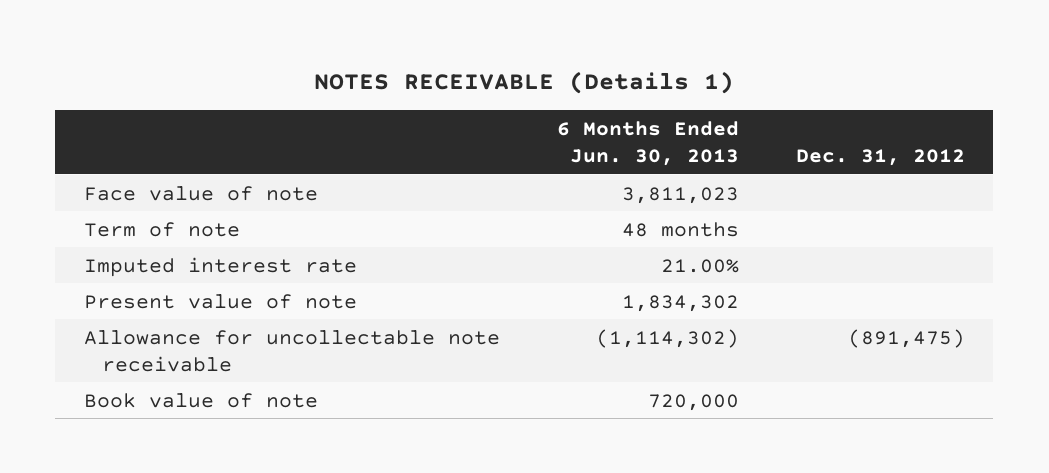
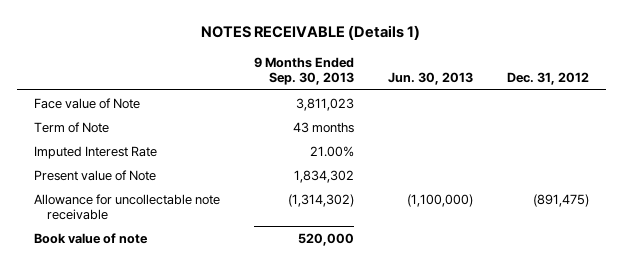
- | 6 Months Ended Jun. 30, 2013 | Dec. 31, 2012
+ | 9 Months Ended Sep. 30, 2013 | Jun. 30, 2013 | Dec. 31, 2012
- Face value of note | 3,811,023 |
- Term of note | 48 months |
- Imputed interest rate | 21.00% |
- Present value of note | 1,834,302 |
+ Face value of Note | 3,811,023 | |
+ Term of Note | 43 months | |
+ Imputed Interest Rate | 21.00% | |
+ Present value of Note | 1,834,302 | |

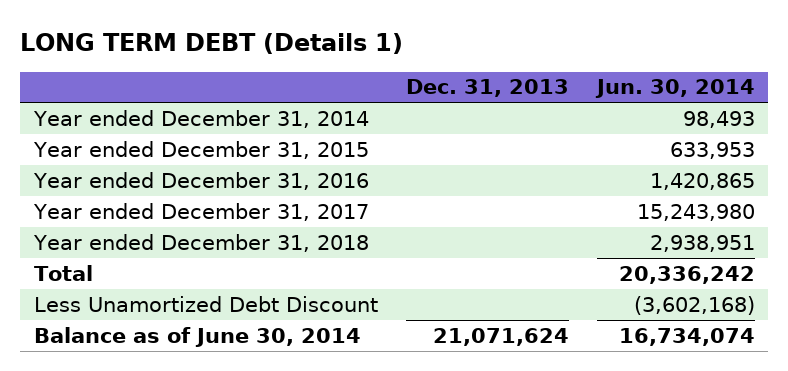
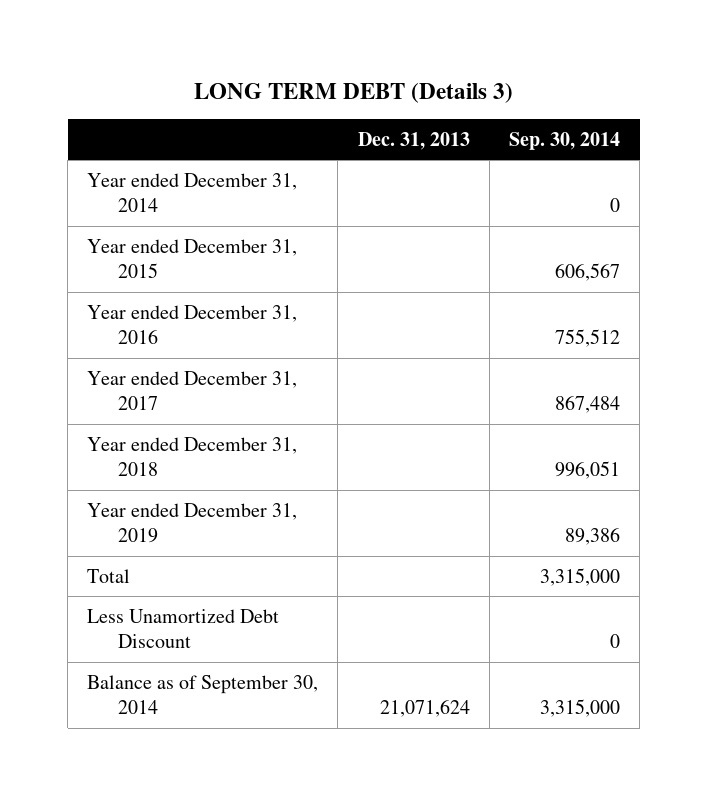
- LONG TERM DEBT (Details 1)
+ LONG TERM DEBT (Details 3)
- | Dec. 31, 2013 | Jun. 30, 2014
+ | Dec. 31, 2013 | Sep. 30, 2014
+ Year ended December 31, 2019 | | 89,386
- Balance as of June 30, 2014 | 21,071,624 | 16,734,074
+ Balance as of September 30, 2014 | 21,071,624 | 3,315,000

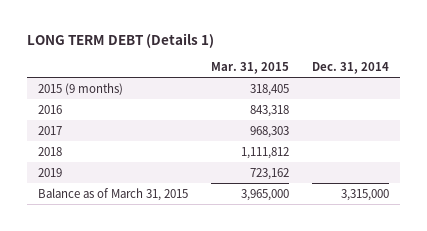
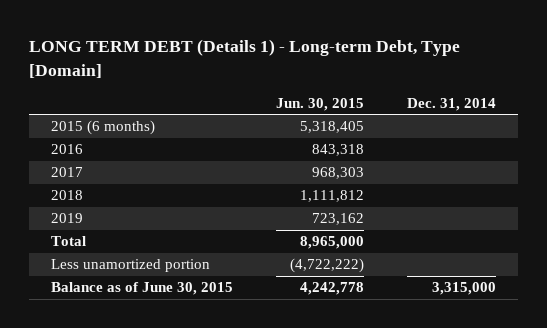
- LONG TERM DEBT (Details 1)
+ LONG TERM DEBT (Details 1) - Long-term Debt, Type [Domain]
- | Mar. 31, 2015 | Dec. 31, 2014
+ | Jun. 30, 2015 | Dec. 31, 2014
- 2015 (9 months) | 318,405 |
+ 2015 (6 months) | 5,318,405 |
- Balance as of March 31, 2015 | 3,965,000 | 3,315,000
+ Total | 8,965,000 |
+ Less unamortized portion | (4,722,222) |
+ Balance as of June 30, 2015 | 4,242,778 | 3,315,000

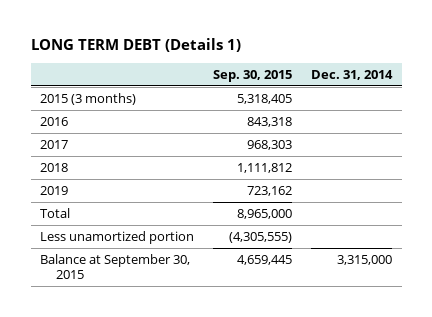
- LONG TERM DEBT (Details 1) - Long-term Debt, Type [Domain]
+ LONG TERM DEBT (Details 1)
- | Jun. 30, 2015 | Dec. 31, 2014
+ | Sep. 30, 2015 | Dec. 31, 2014
- 2015 (6 months) | 5,318,405 |
+ 2015 (3 months) | 5,318,405 |
- Balance as of June 30, 2015 | 4,242,778 | 3,315,000
+ Balance at September 30, 2015 | 4,659,445 | 3,315,000

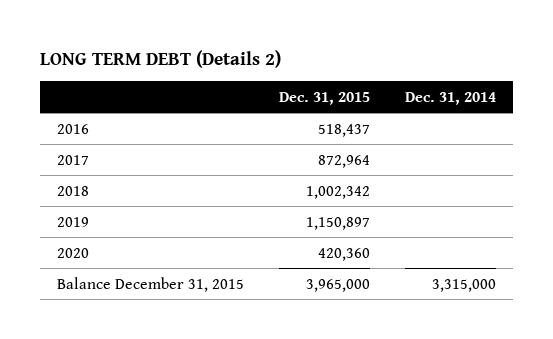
- LONG TERM DEBT (Details 1)
+ LONG TERM DEBT (Details 2)
- | Sep. 30, 2015 | Dec. 31, 2014
+ | Dec. 31, 2015 | Dec. 31, 2014
- 2015 (3 months) | 5,318,405 |
- Total | 8,965,000 |
- Less unamortized portion | (4,305,555) |
- Balance at September 30, 2015 | 4,659,445 | 3,315,000
+ 2020 | 420,360 |
+ Balance December 31, 2015 | 3,965,000 | 3,315,000

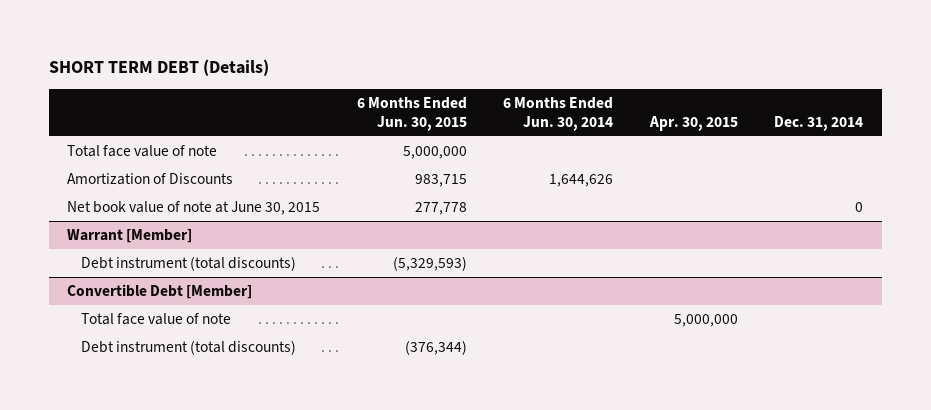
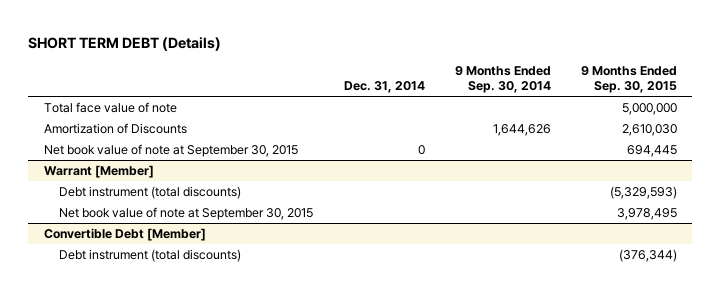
- | 6 Months Ended Jun. 30, 2015 | 6 Months Ended Jun. 30, 2014 | Apr. 30, 2015 | Dec. 31, 2014
+ | Dec. 31, 2014 | 9 Months Ended Sep. 30, 2014 | 9 Months Ended Sep. 30, 2015
- Net book value of note at June 30, 2015 | 277,778 | | | 0
+ Net book value of note at September 30, 2015 | 0 | | 694,445
@ Warrant [Member]
+ Net book value of note at September 30, 2015 | | | 3,978,495
@ Convertible Debt [Member]
- Total face value of note | | | 5,000,000 |

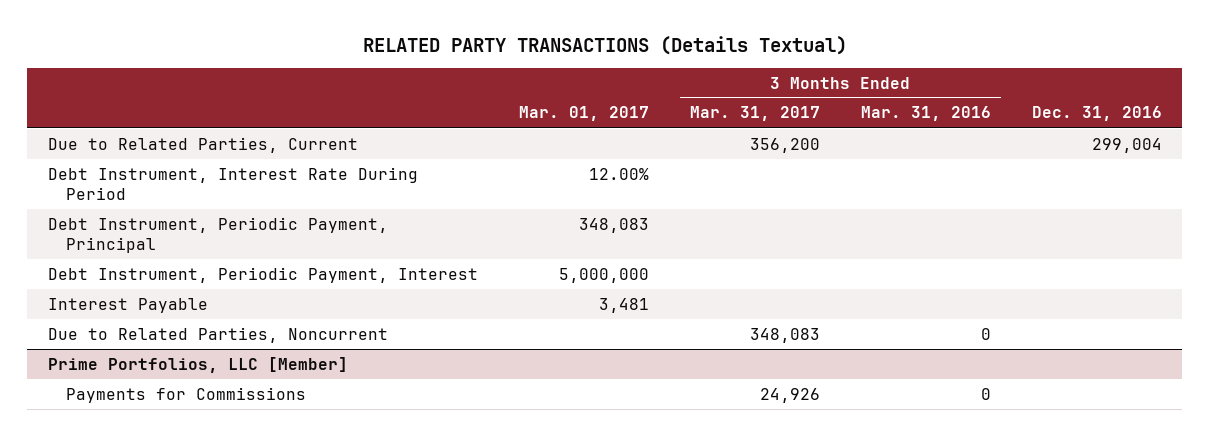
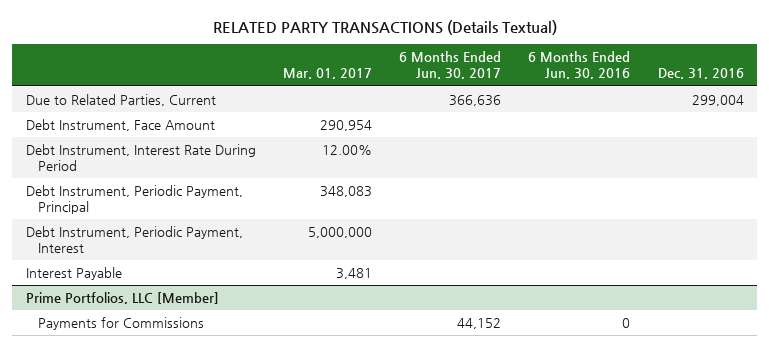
- | Mar. 01, 2017 | 3 Months Ended Mar. 31, 2017 | 3 Months Ended Mar. 31, 2016 | Dec. 31, 2016
+ | Mar. 01, 2017 | 6 Months Ended Jun. 30, 2017 | 6 Months Ended Jun. 30, 2016 | Dec. 31, 2016
+ Debt Instrument, Face Amount | 290,954 | | |
- Due to Related Parties, Noncurrent | | 348,083 | 0 |

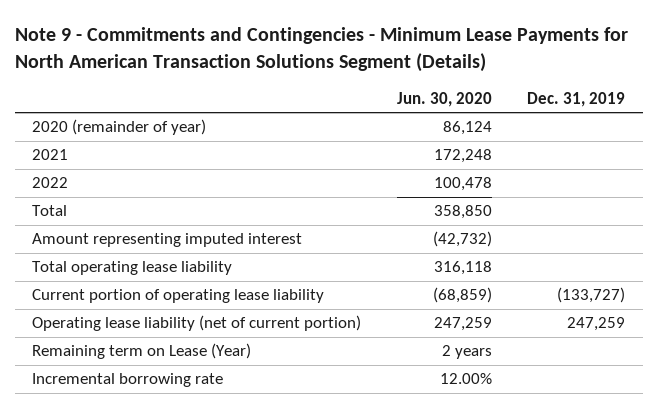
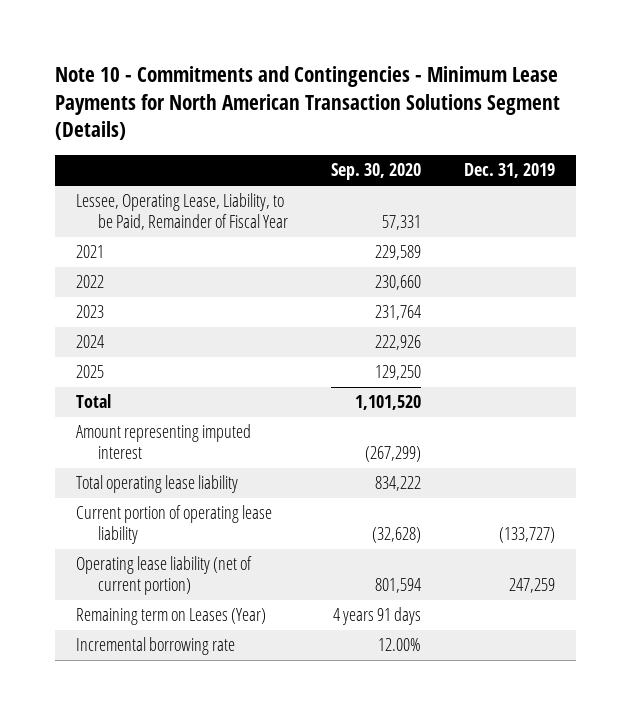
- Note 9 - Commitments and Contingencies - Minimum Lease Payments for North American Transaction Solutions Segment (Details)
+ Note 10 - Commitments and Contingencies - Minimum Lease Payments for North American Transaction Solutions Segment (Details)
- | Jun. 30, 2020 | Dec. 31, 2019
+ | Sep. 30, 2020 | Dec. 31, 2019
- 2020 (remainder of year) | 86,124 |
+ Lessee, Operating Lease, Liability, to be Paid, Remainder of Fiscal Year | 57,331 |
+ 2023 | 231,764 |
+ 2024 | 222,926 |
+ 2025 | 129,250 |
- Remaining term on Lease (Year) | 2 years |
+ Remaining term on Leases (Year) | 4 years 91 days |

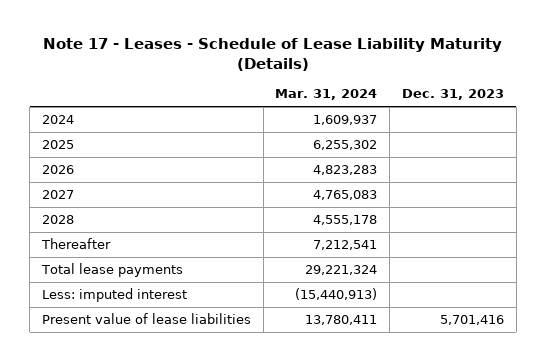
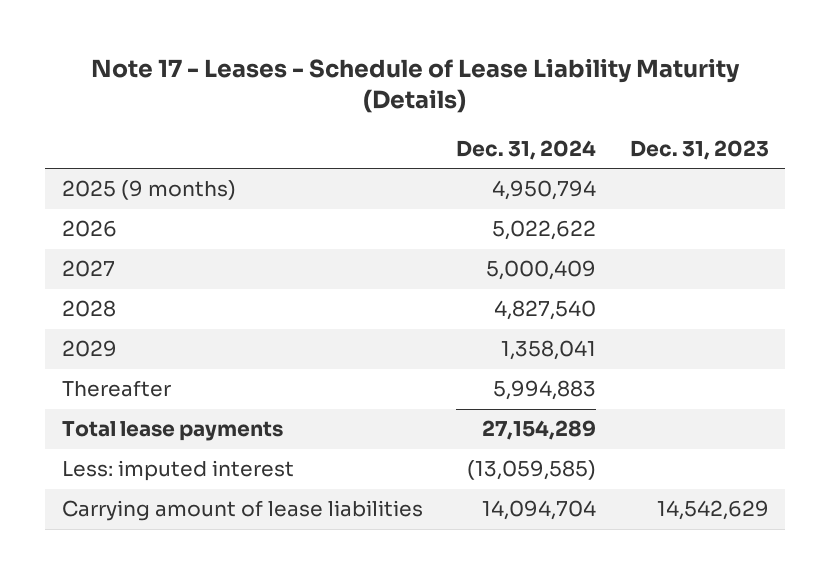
- | Mar. 31, 2024 | Dec. 31, 2023
+ | Dec. 31, 2024 | Dec. 31, 2023
- 2024 | 1,609,937 |
- 2025 | 6,255,302 |
+ 2025 (9 months) | 4,950,794 |
+ 2029 | 1,358,041 |
- Present value of lease liabilities | 13,780,411 | 5,701,416
+ Carrying amount of lease liabilities | 14,094,704 | 14,542,629

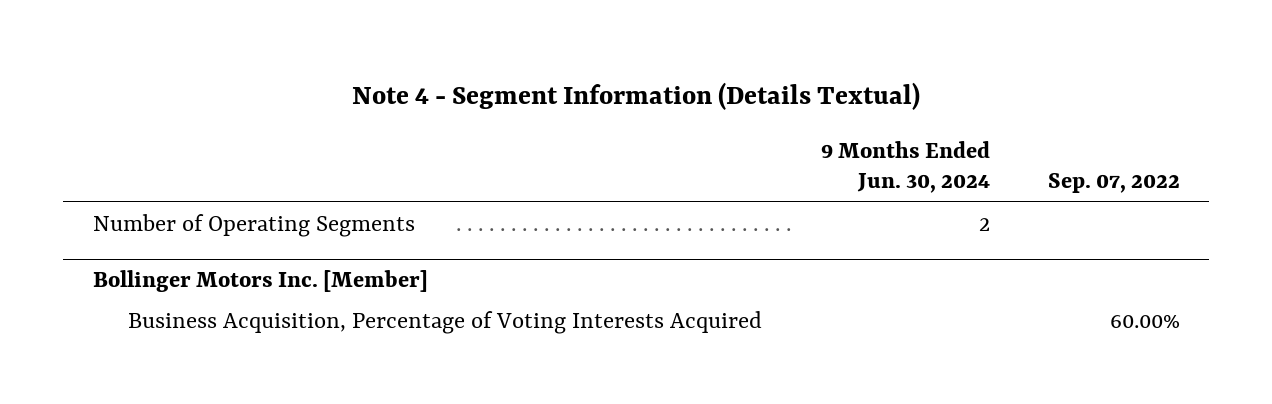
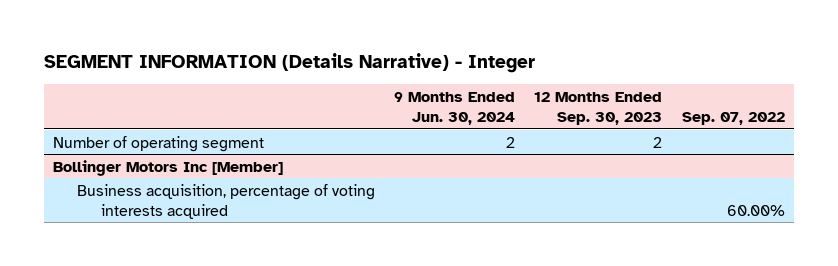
- Note 4 - Segment Information (Details Textual)
+ SEGMENT INFORMATION (Details Narrative) - Integer
- | 9 Months Ended Jun. 30, 2024 | Sep. 07, 2022
+ | 9 Months Ended Jun. 30, 2024 | 12 Months Ended Sep. 30, 2023 | Sep. 07, 2022
- Number of Operating Segments | 2 |
- Bollinger Motors Inc. [Member]
- Business Acquisition, Percentage of Voting Interests Acquired | | 60.00%
+ Number of operating segment | 2 | 2 |
+ Bollinger Motors Inc [Member]
+ Business acquisition, percentage of voting interests acquired | | | 60.00%

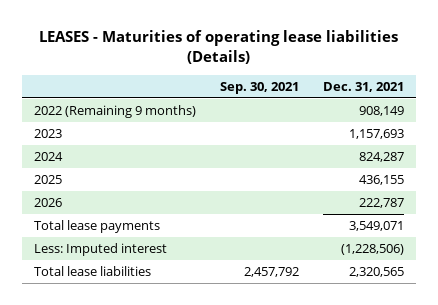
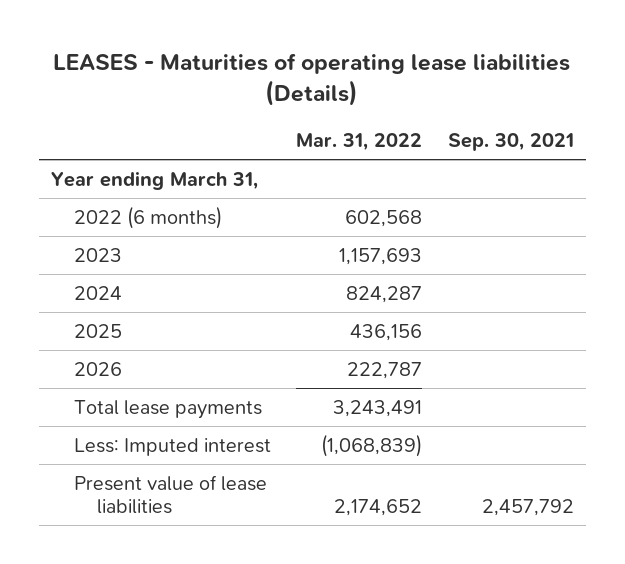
- | Sep. 30, 2021 | Dec. 31, 2021
+ | Mar. 31, 2022 | Sep. 30, 2021
- 2022 (Remaining 9 months) | | 908,149
+ Year ending March 31,
+ 2022 (6 months) | 602,568 |
- Total lease liabilities | 2,457,792 | 2,320,565
+ Present value of lease liabilities | 2,174,652 | 2,457,792

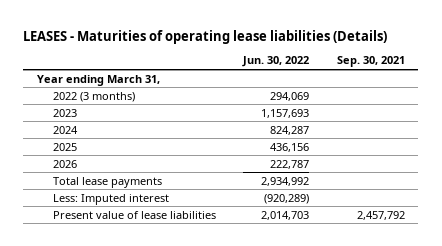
- | Mar. 31, 2022 | Sep. 30, 2021
+ | Jun. 30, 2022 | Sep. 30, 2021
- 2022 (6 months) | 602,568 |
+ 2022 (3 months) | 294,069 |

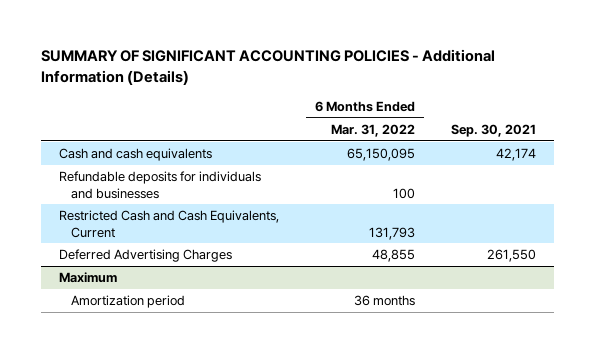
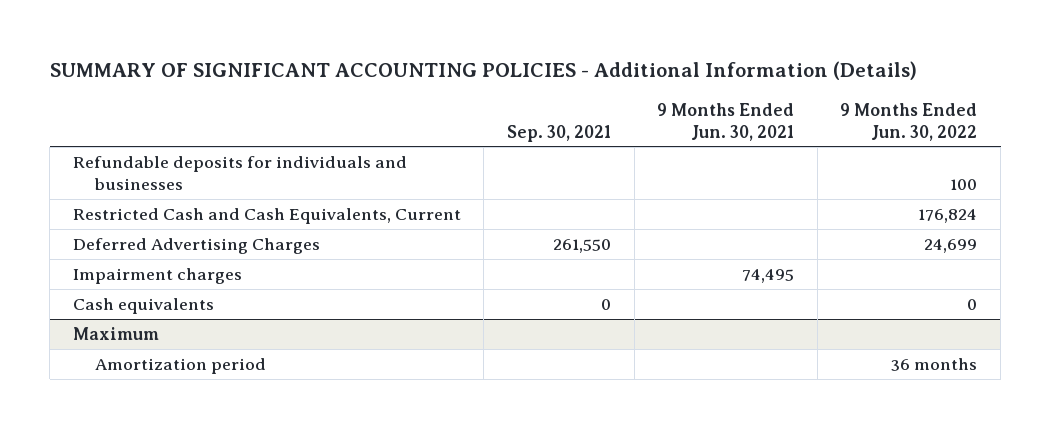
- | 6 Months Ended Mar. 31, 2022 | Sep. 30, 2021
+ | Sep. 30, 2021 | 9 Months Ended Jun. 30, 2021 | 9 Months Ended Jun. 30, 2022
- Cash and cash equivalents | 65,150,095 | 42,174
+ Impairment charges | | 74,495 |
+ Cash equivalents | 0 | | 0

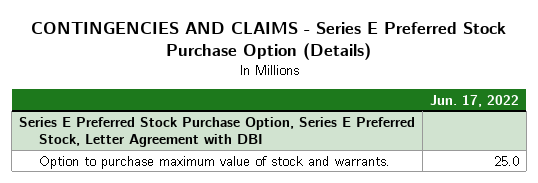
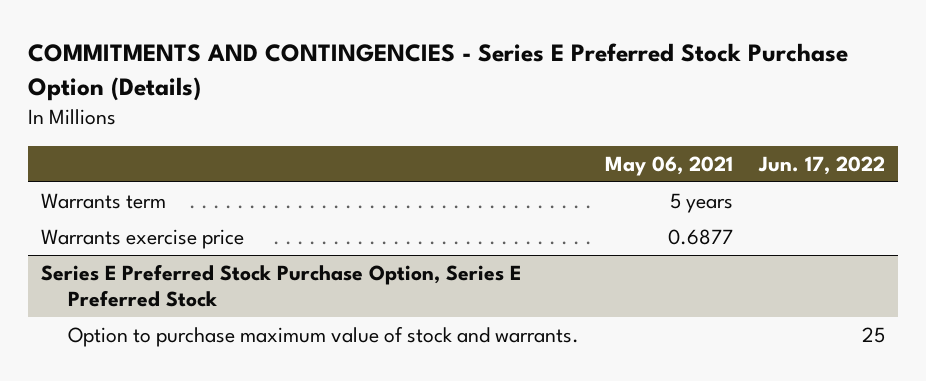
- CONTINGENCIES AND CLAIMS - Series E Preferred Stock Purchase Option (Details)
+ COMMITMENTS AND CONTINGENCIES - Series E Preferred Stock Purchase Option (Details)
- | Jun. 17, 2022
+ | May 06, 2021 | Jun. 17, 2022
- Series E Preferred Stock Purchase Option, Series E Preferred Stock, Letter Agreement with DBI
- Option to purchase maximum value of stock and warrants. | 25.0
+ Warrants term | 5 years |
+ Warrants exercise price | 0.6877 |
+ Series E Preferred Stock Purchase Option, Series E Preferred Stock
+ Option to purchase maximum value of stock and warrants. | | 25

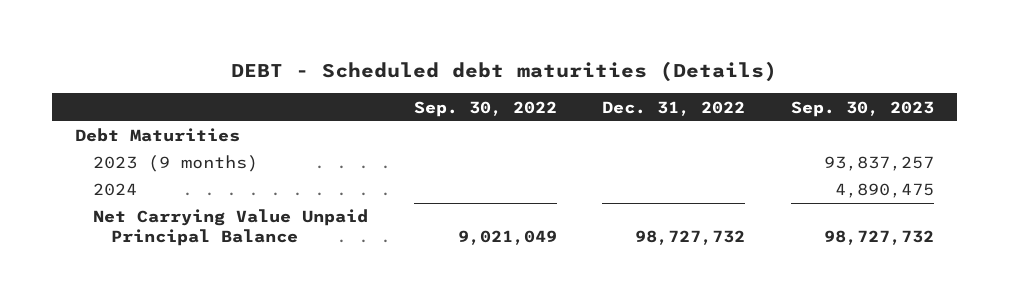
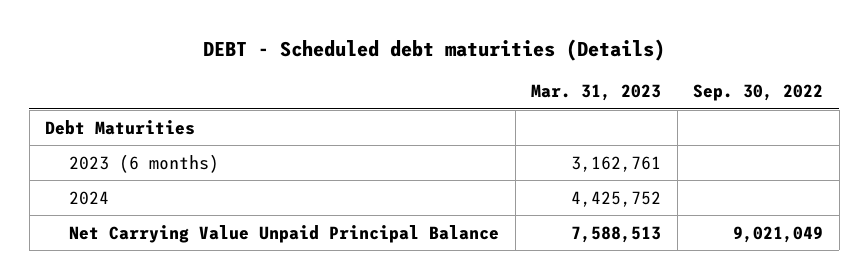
- | Sep. 30, 2022 | Dec. 31, 2022 | Sep. 30, 2023
+ | Mar. 31, 2023 | Sep. 30, 2022
- 2023 (9 months) | | | 93,837,257
+ 2023 (6 months) | 3,162,761 |

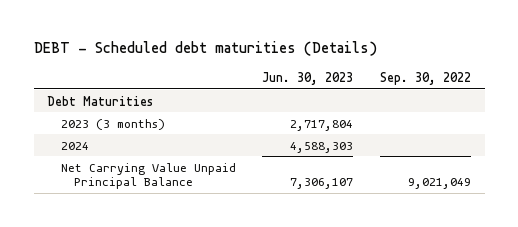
- | Mar. 31, 2023 | Sep. 30, 2022
+ | Jun. 30, 2023 | Sep. 30, 2022
- 2023 (6 months) | 3,162,761 |
+ 2023 (3 months) | 2,717,804 |

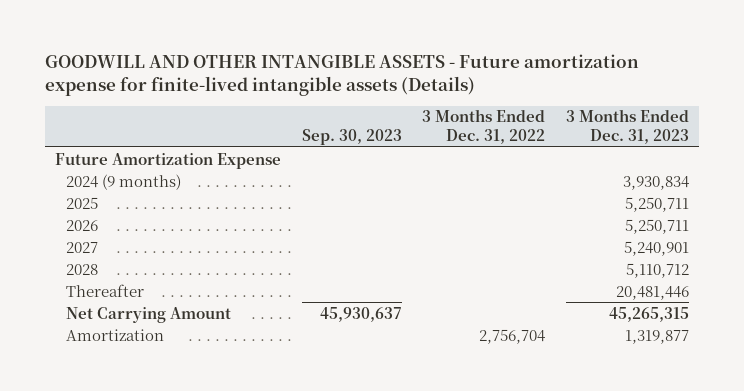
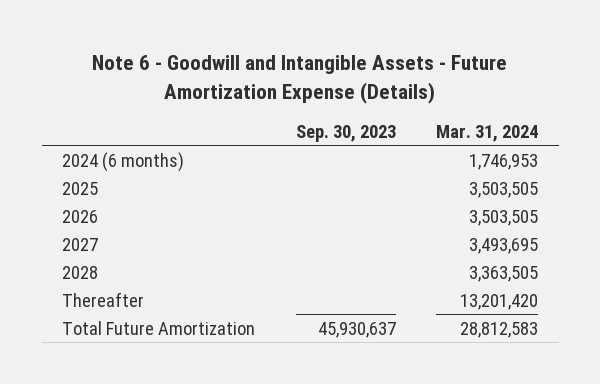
- GOODWILL AND OTHER INTANGIBLE ASSETS - Future amortization expense for finite-lived intangible assets (Details)
+ Note 6 - Goodwill and Intangible Assets - Future Amortization Expense (Details)
- | Sep. 30, 2023 | 3 Months Ended Dec. 31, 2022 | 3 Months Ended Dec. 31, 2023
+ | Sep. 30, 2023 | Mar. 31, 2024
- Future Amortization Expense
- 2024 (9 months) | | | 3,930,834
+ 2024 (6 months) | | 1,746,953
- Net Carrying Amount | 45,930,637 | | 45,265,315
- Amortization | | 2,756,704 | 1,319,877
+ Total Future Amortization | 45,930,637 | 28,812,583

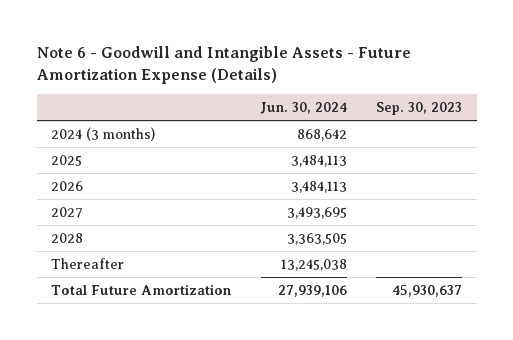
- | Sep. 30, 2023 | Mar. 31, 2024
+ | Jun. 30, 2024 | Sep. 30, 2023
- 2024 (6 months) | | 1,746,953
+ 2024 (3 months) | 868,642 |

